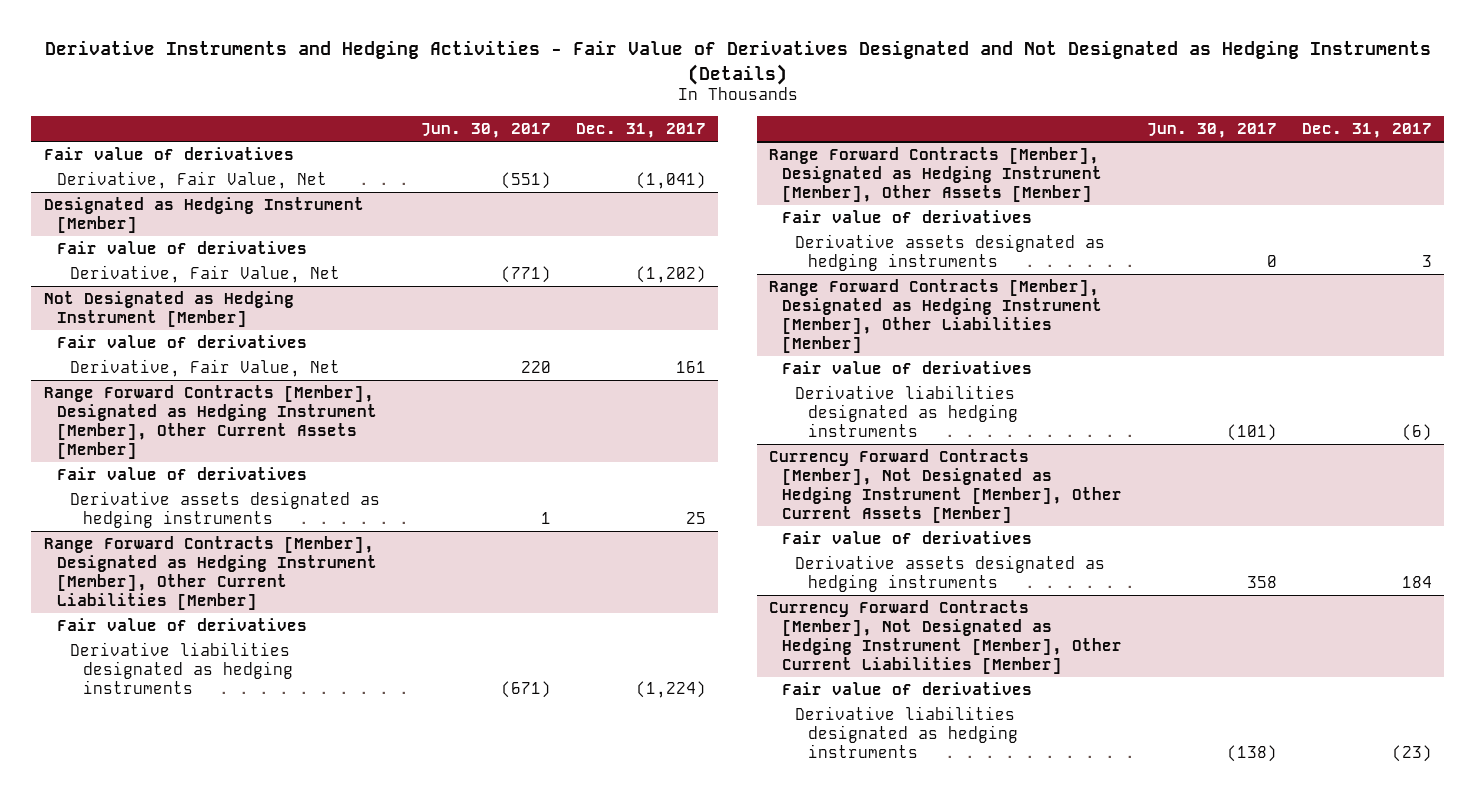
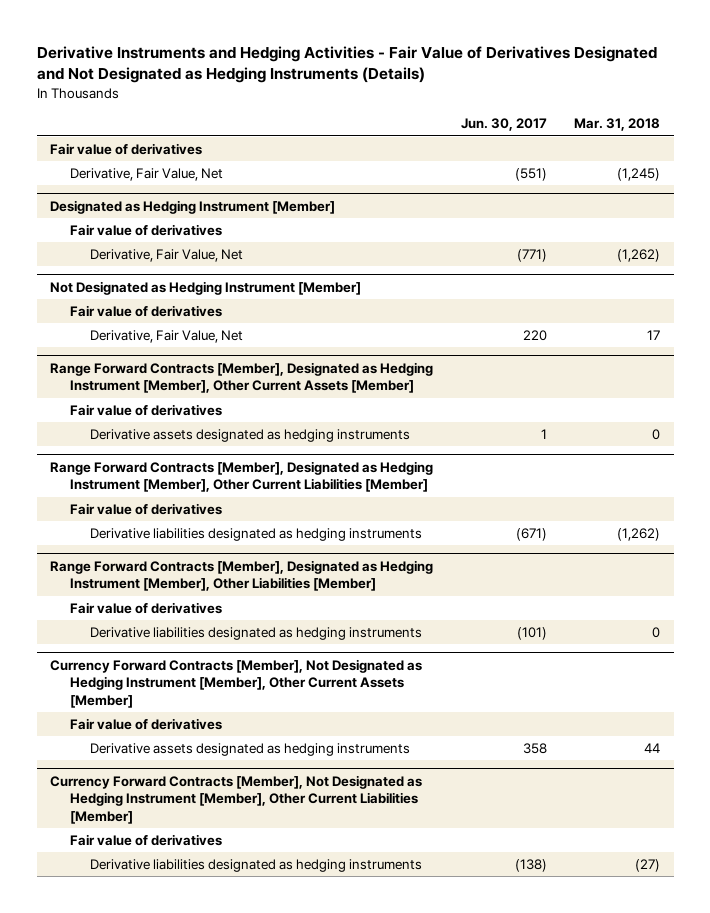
- | Jun. 30, 2017 | Dec. 31, 2017
+ | Jun. 30, 2017 | Mar. 31, 2018
- Range Forward Contracts [Member], Designated as Hedging Instrument [Member], Other Assets [Member]
- Fair value of derivatives
- Derivative assets designated as hedging instruments | 0 | 3

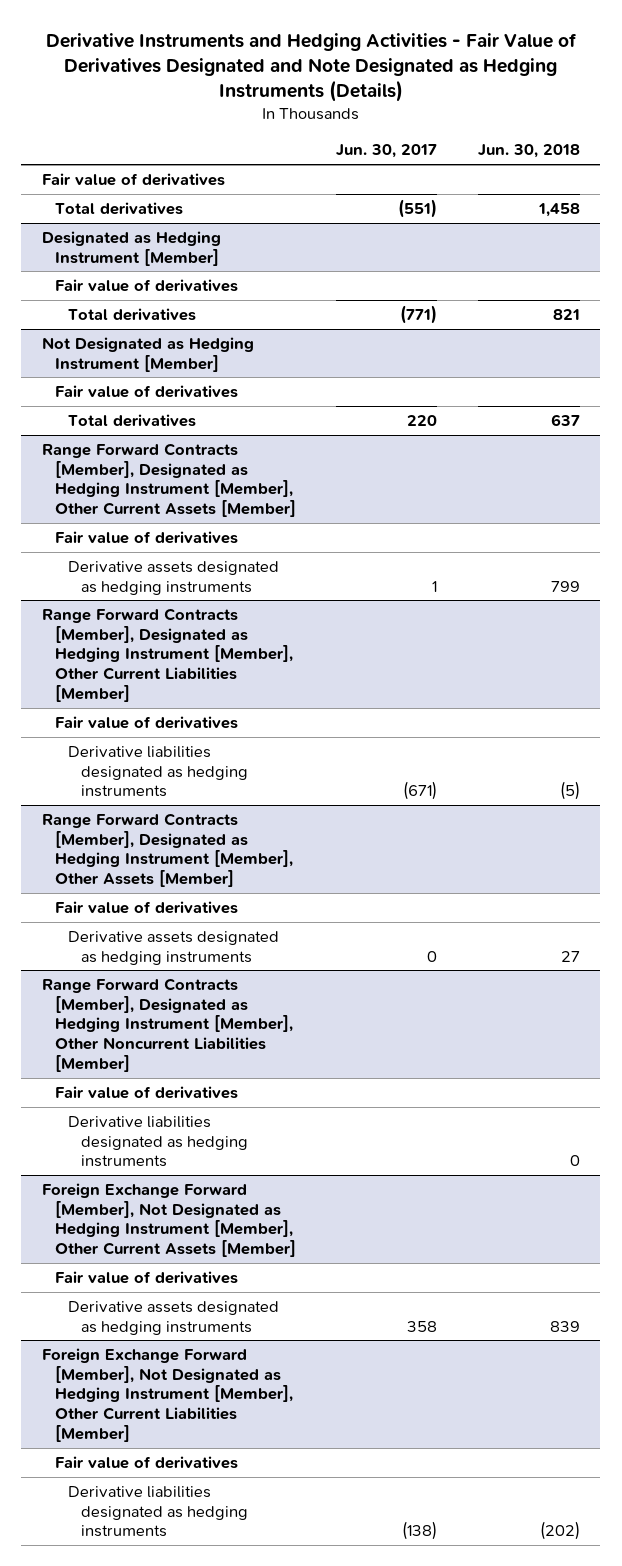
- Derivative Instruments and Hedging Activities - Fair Value of Derivatives Designated and Not Designated as Hedging Instruments (Details)
+ Derivative Instruments and Hedging Activities - Fair Value of Derivatives Designated and Note Designated as Hedging Instruments (Details)
- | Jun. 30, 2017 | Mar. 31, 2018
+ | Jun. 30, 2017 | Jun. 30, 2018
- Derivative, Fair Value, Net | (551) | (1,245)
+ Total derivatives | (551) | 1,458
@ Designated as Hedging Instrument [Member]
- Derivative, Fair Value, Net | (771) | (1,262)
+ Total derivatives | (771) | 821
@ Not Designated as Hedging Instrument [Member]
- Derivative, Fair Value, Net | 220 | 17
+ Total derivatives | 220 | 637
- Range Forward Contracts [Member], Designated as Hedging Instrument [Member], Other Liabilities [Member]
+ Range Forward Contracts [Member], Designated as Hedging Instrument [Member], Other Assets [Member]
- Derivative liabilities designated as hedging instruments | (101) | 0
- Currency Forward Contracts [Member], Not Designated as Hedging Instrument [Member], Other Current Assets [Member]
+ Derivative assets designated as hedging instruments | 0 | 27
+ Range Forward Contracts [Member], Designated as Hedging Instrument [Member], Other Noncurrent Liabilities [Member]
+ Derivative liabilities designated as hedging instruments | | 0
+ Foreign Exchange Forward [Member], Not Designated as Hedging Instrument [Member], Other Current Assets [Member]
+ Fair value of derivatives
- Currency Forward Contracts [Member], Not Designated as Hedging Instrument [Member], Other Current Liabilities [Member]
+ Foreign Exchange Forward [Member], Not Designated as Hedging Instrument [Member], Other Current Liabilities [Member]

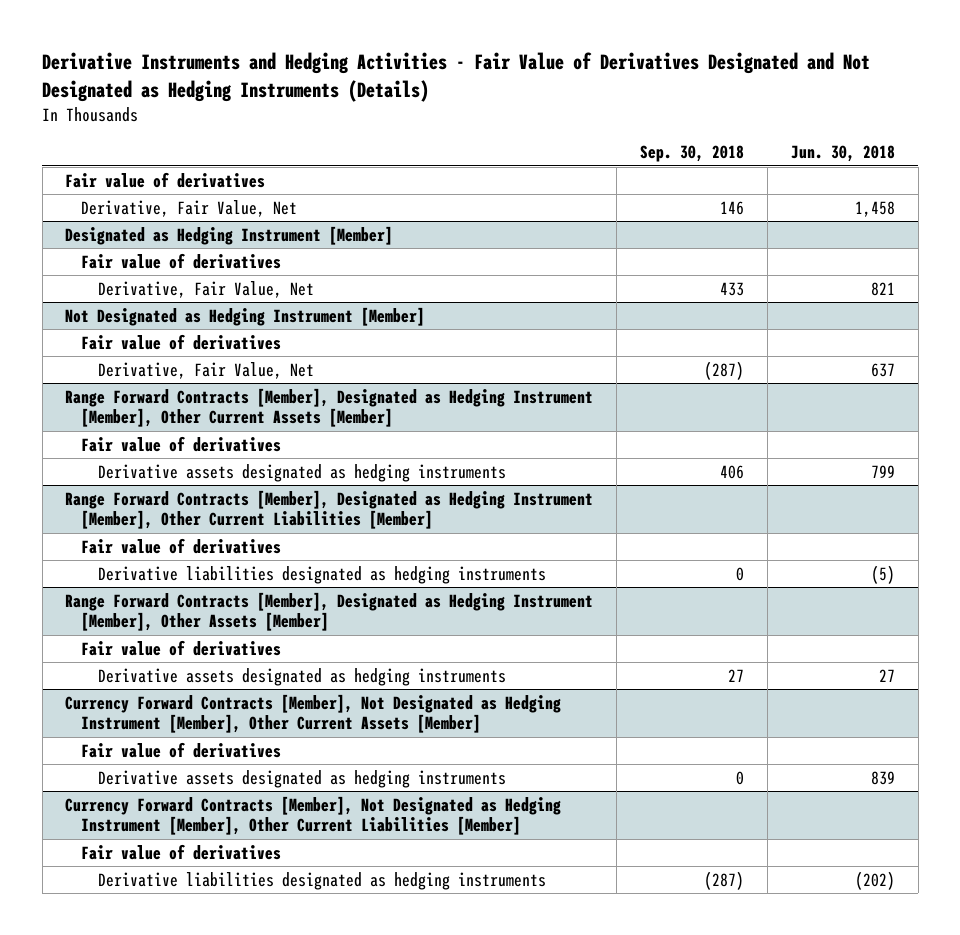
- Derivative Instruments and Hedging Activities - Fair Value of Derivatives Designated and Note Designated as Hedging Instruments (Details)
+ Derivative Instruments and Hedging Activities - Fair Value of Derivatives Designated and Not Designated as Hedging Instruments (Details)
- | Jun. 30, 2017 | Jun. 30, 2018
+ | Sep. 30, 2018 | Jun. 30, 2018
- Total derivatives | (551) | 1,458
+ Derivative, Fair Value, Net | 146 | 1,458
@ Designated as Hedging Instrument [Member]
- Total derivatives | (771) | 821
+ Derivative, Fair Value, Net | 433 | 821
@ Not Designated as Hedging Instrument [Member]
- Total derivatives | 220 | 637
+ Derivative, Fair Value, Net | (287) | 637
- Range Forward Contracts [Member], Designated as Hedging Instrument [Member], Other Noncurrent Liabilities [Member]
- Fair value of derivatives
- Derivative liabilities designated as hedging instruments | | 0
- Foreign Exchange Forward [Member], Not Designated as Hedging Instrument [Member], Other Current Assets [Member]
+ Currency Forward Contracts [Member], Not Designated as Hedging Instrument [Member], Other Current Assets [Member]
- Foreign Exchange Forward [Member], Not Designated as Hedging Instrument [Member], Other Current Liabilities [Member]
+ Currency Forward Contracts [Member], Not Designated as Hedging Instrument [Member], Other Current Liabilities [Member]

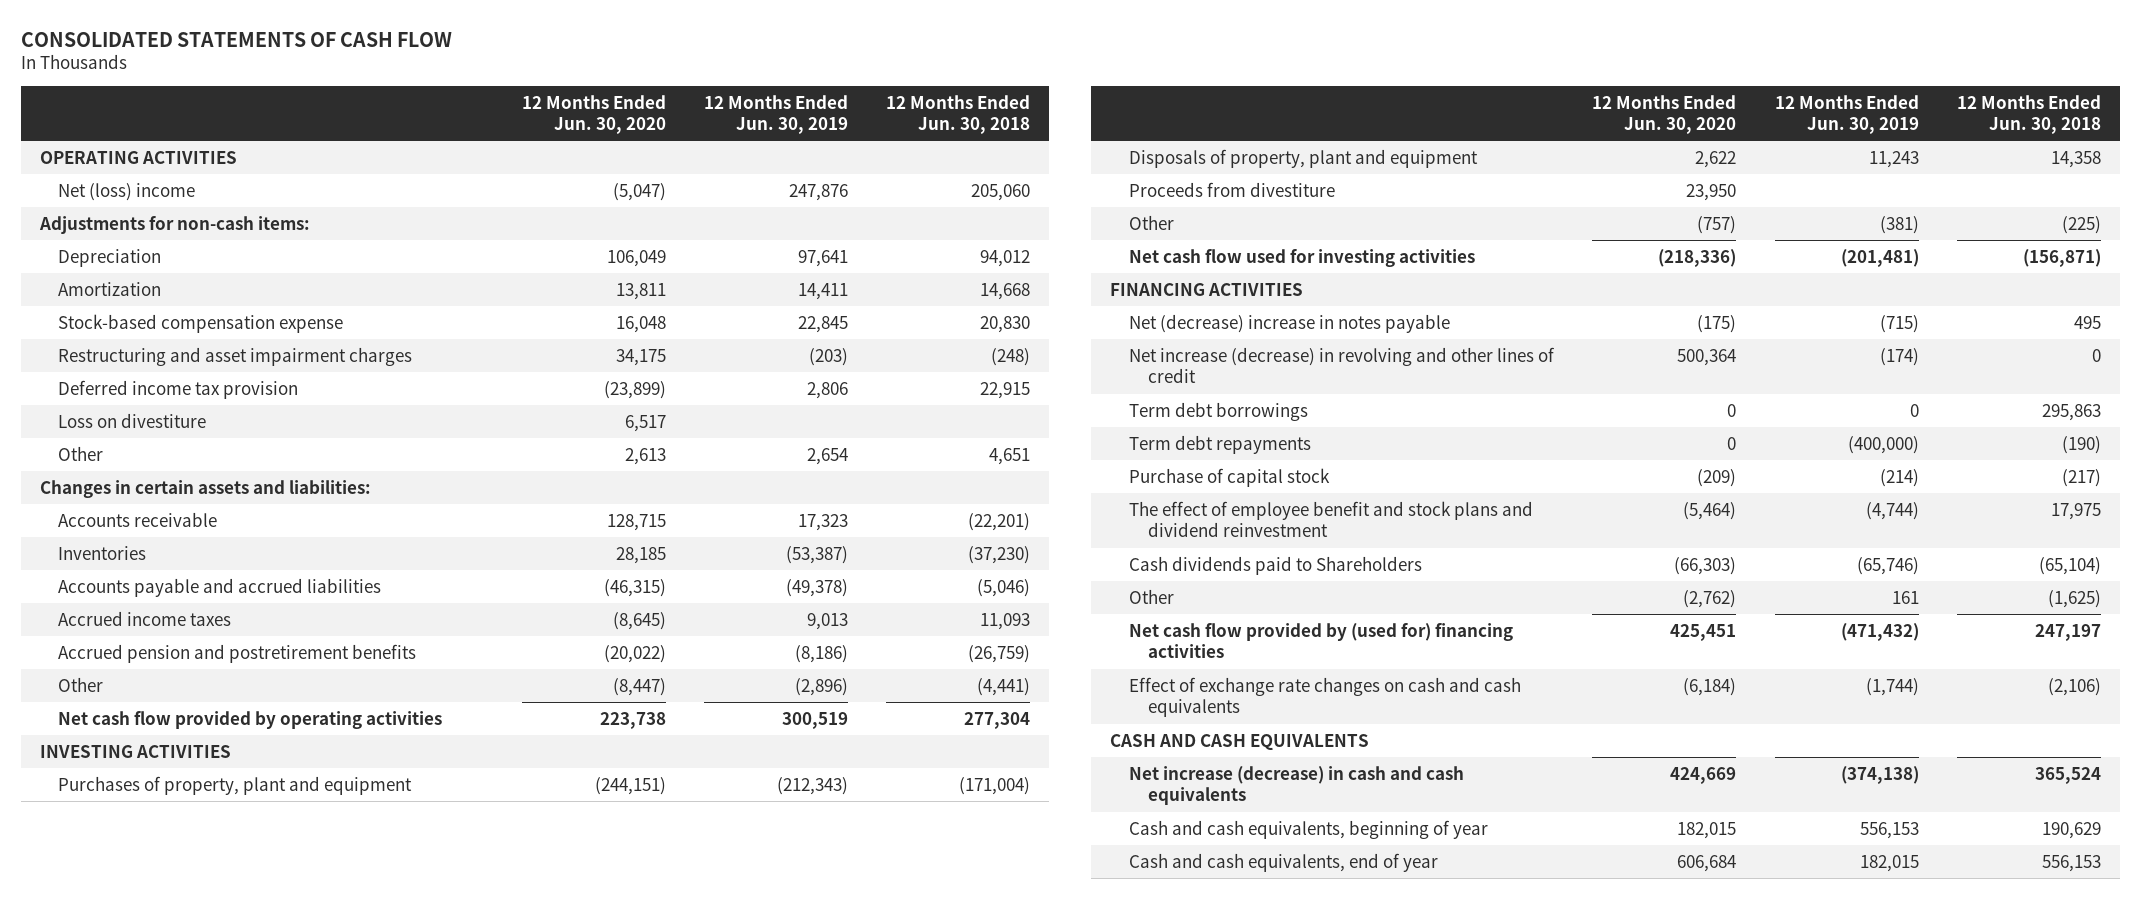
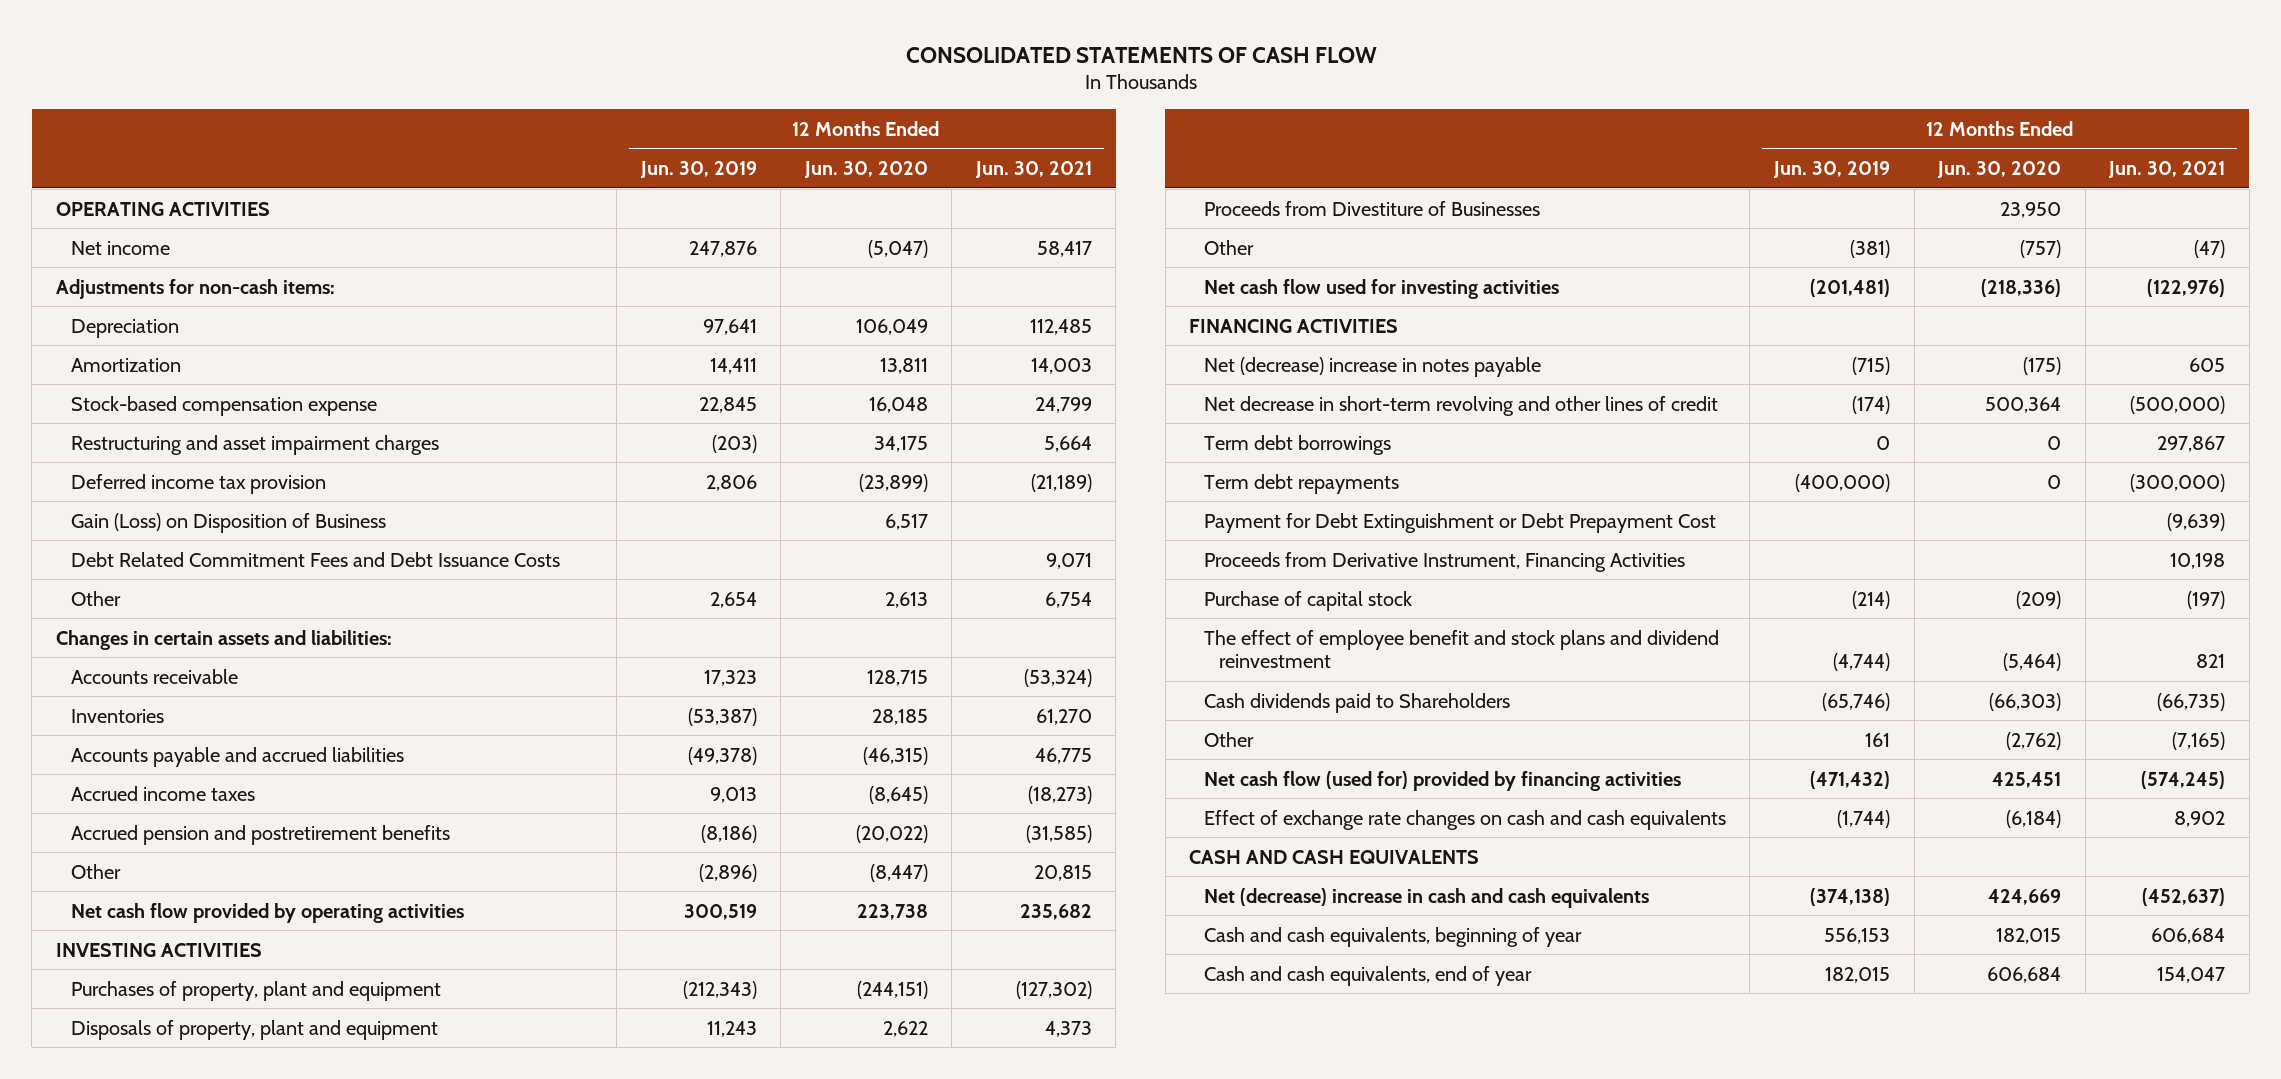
- | 12 Months Ended Jun. 30, 2020 | 12 Months Ended Jun. 30, 2019 | 12 Months Ended Jun. 30, 2018
+ | 12 Months Ended Jun. 30, 2019 | 12 Months Ended Jun. 30, 2020 | 12 Months Ended Jun. 30, 2021
- Net (loss) income | (5,047) | 247,876 | 205,060
+ Net income | 247,876 | (5,047) | 58,417
- Loss on divestiture | 6,517 | |
+ Gain (Loss) on Disposition of Business | | 6,517 |
+ Debt Related Commitment Fees and Debt Issuance Costs | | | 9,071
- Proceeds from divestiture | 23,950 | |
+ Proceeds from Divestiture of Businesses | | 23,950 |
- Net increase (decrease) in revolving and other lines of credit | 500,364 | (174) | 0
+ Net decrease in short-term revolving and other lines of credit | (174) | 500,364 | (500,000)
+ Payment for Debt Extinguishment or Debt Prepayment Cost | | | (9,639)
+ Proceeds from Derivative Instrument, Financing Activities | | | 10,198
- Net cash flow provided by (used for) financing activities | 425,451 | (471,432) | 247,197
+ Net cash flow (used for) provided by financing activities | (471,432) | 425,451 | (574,245)
- Net increase (decrease) in cash and cash equivalents | 424,669 | (374,138) | 365,524
+ Net (decrease) increase in cash and cash equivalents | (374,138) | 424,669 | (452,637)

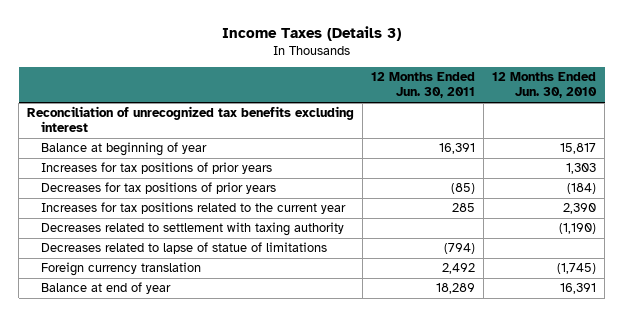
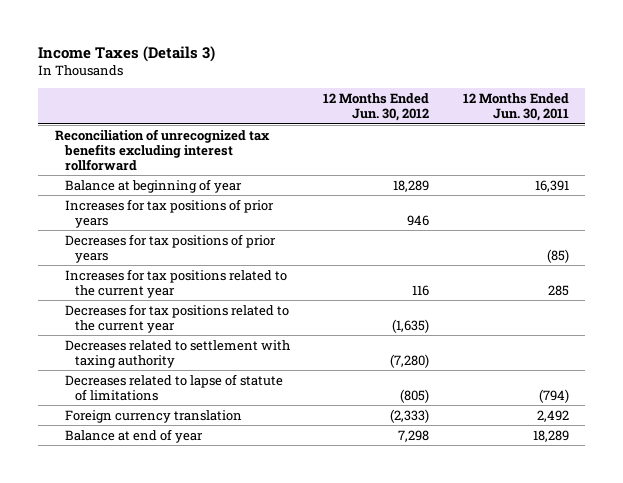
- | 12 Months Ended Jun. 30, 2011 | 12 Months Ended Jun. 30, 2010
+ | 12 Months Ended Jun. 30, 2012 | 12 Months Ended Jun. 30, 2011
- Reconciliation of unrecognized tax benefits excluding interest
+ Reconciliation of unrecognized tax benefits excluding interest rollforward
+ Decreases for tax positions related to the current year | (1,635) |
- Decreases related to lapse of statue of limitations | (794) |
+ Decreases related to lapse of statute of limitations | (805) | (794)

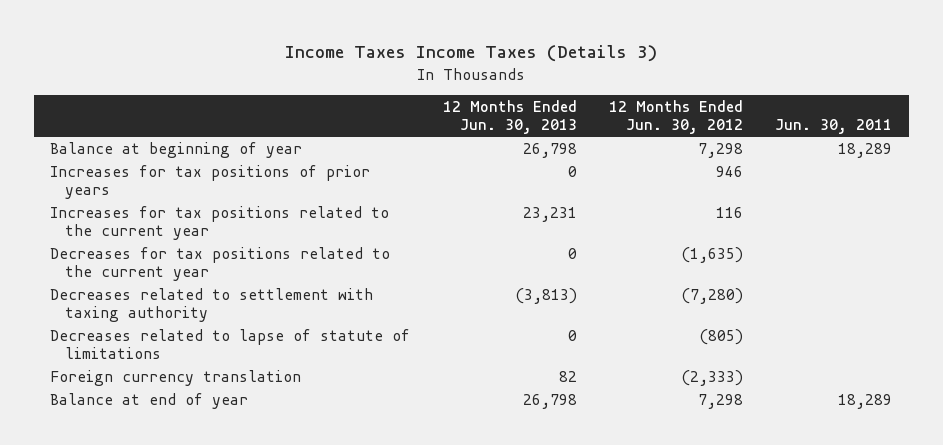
- Income Taxes (Details 3)
+ Income Taxes Income Taxes (Details 3)
- | 12 Months Ended Jun. 30, 2012 | 12 Months Ended Jun. 30, 2011
+ | 12 Months Ended Jun. 30, 2013 | 12 Months Ended Jun. 30, 2012 | Jun. 30, 2011
- Reconciliation of unrecognized tax benefits excluding interest rollforward
- Balance at beginning of year | 18,289 | 16,391
+ Balance at beginning of year | 26,798 | 7,298 | 18,289
- Decreases for tax positions of prior years | | (85)

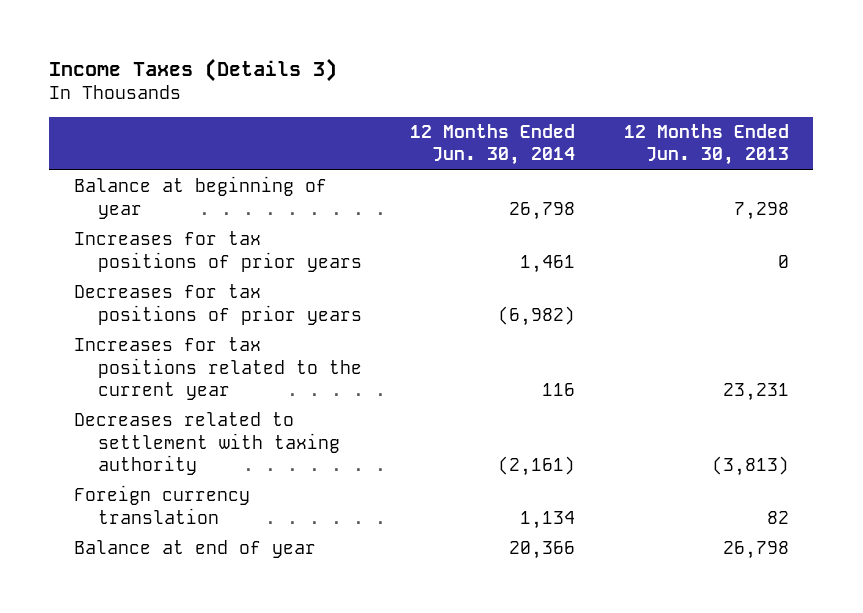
- Income Taxes Income Taxes (Details 3)
+ Income Taxes (Details 3)
- | 12 Months Ended Jun. 30, 2013 | 12 Months Ended Jun. 30, 2012 | Jun. 30, 2011
+ | 12 Months Ended Jun. 30, 2014 | 12 Months Ended Jun. 30, 2013
- Balance at beginning of year | 26,798 | 7,298 | 18,289
+ Balance at beginning of year | 26,798 | 7,298
+ Decreases for tax positions of prior years | (6,982) |
- Decreases for tax positions related to the current year | 0 | (1,635) |
- Decreases related to lapse of statute of limitations | 0 | (805) |

